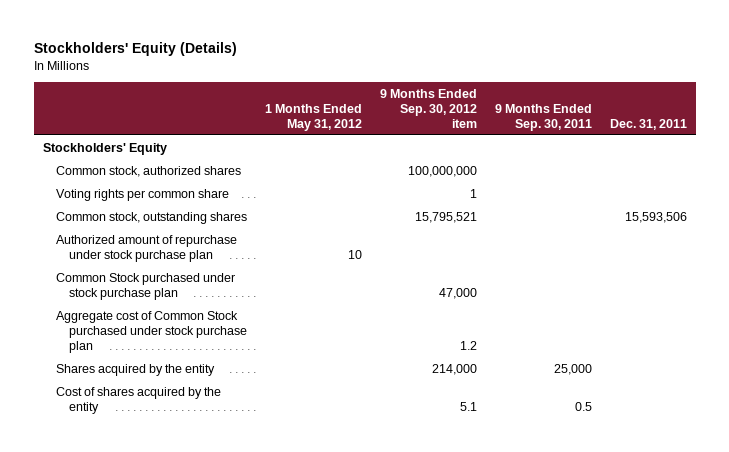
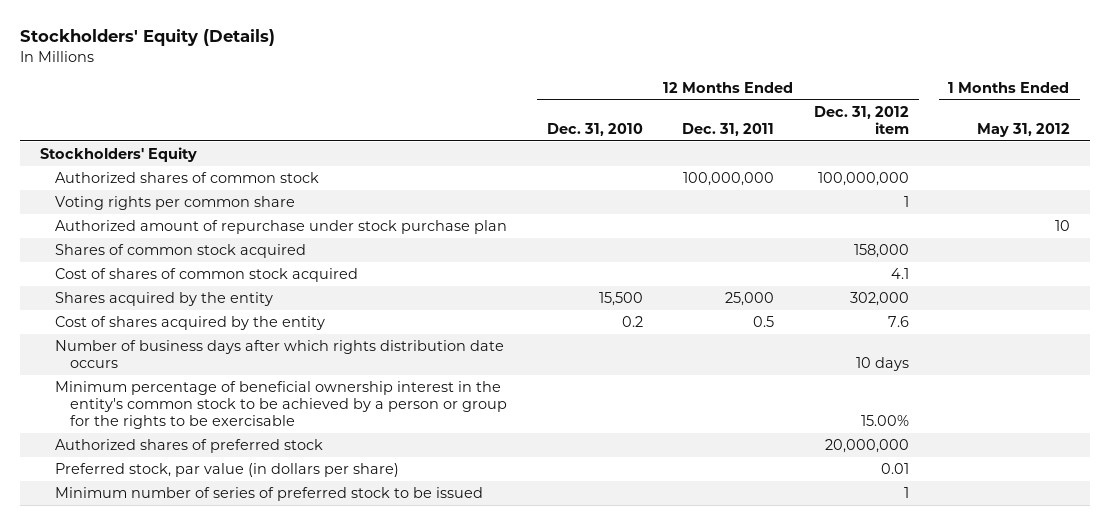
- | 1 Months Ended May 31, 2012 | 9 Months Ended Sep. 30, 2012 item | 9 Months Ended Sep. 30, 2011 | Dec. 31, 2011
+ | 12 Months Ended Dec. 31, 2010 | 12 Months Ended Dec. 31, 2011 | 12 Months Ended Dec. 31, 2012 item | 1 Months Ended May 31, 2012
- Common stock, authorized shares | | 100,000,000 | |
+ Authorized shares of common stock | | 100,000,000 | 100,000,000 |
- Common stock, outstanding shares | | 15,795,521 | | 15,593,506
- Common Stock purchased under stock purchase plan | | 47,000 | |
- Aggregate cost of Common Stock purchased under stock purchase plan | | 1.2 | |
+ Shares of common stock acquired | | | 158,000 |
+ Cost of shares of common stock acquired | | | 4.1 |
+ Number of business days after which rights distribution date occurs | | | 10 days |
+ Minimum percentage of beneficial ownership interest in the entity's common stock to be achieved by a person or group for the rights to be exercisable | | | 15.00% |
+ Authorized shares of preferred stock | | | 20,000,000 |
+ Preferred stock, par value (in dollars per share) | | | 0.01 |
+ Minimum number of series of preferred stock to be issued | | | 1 |

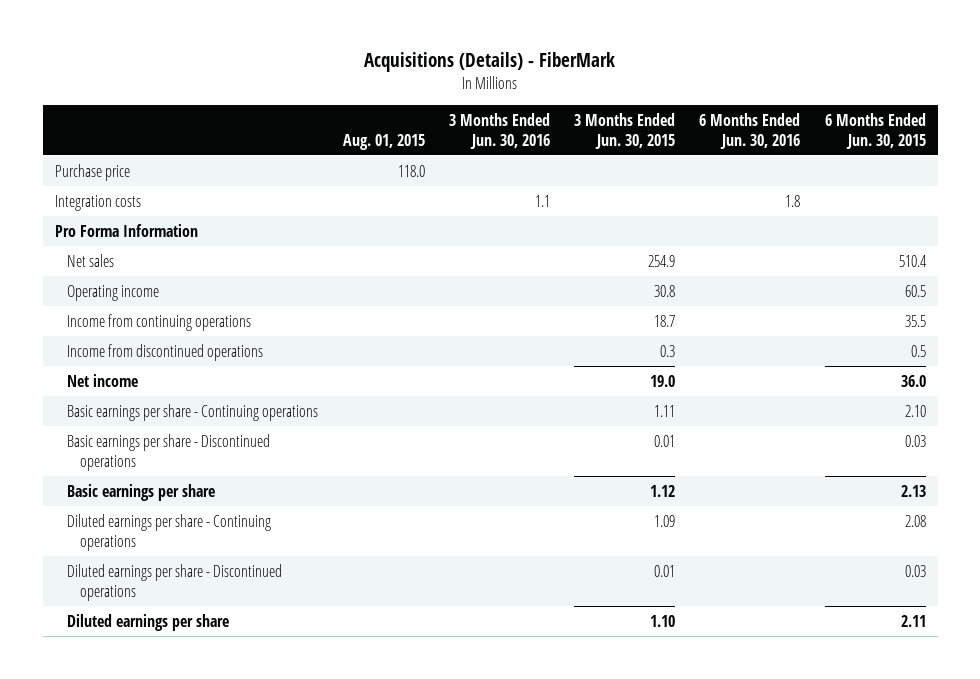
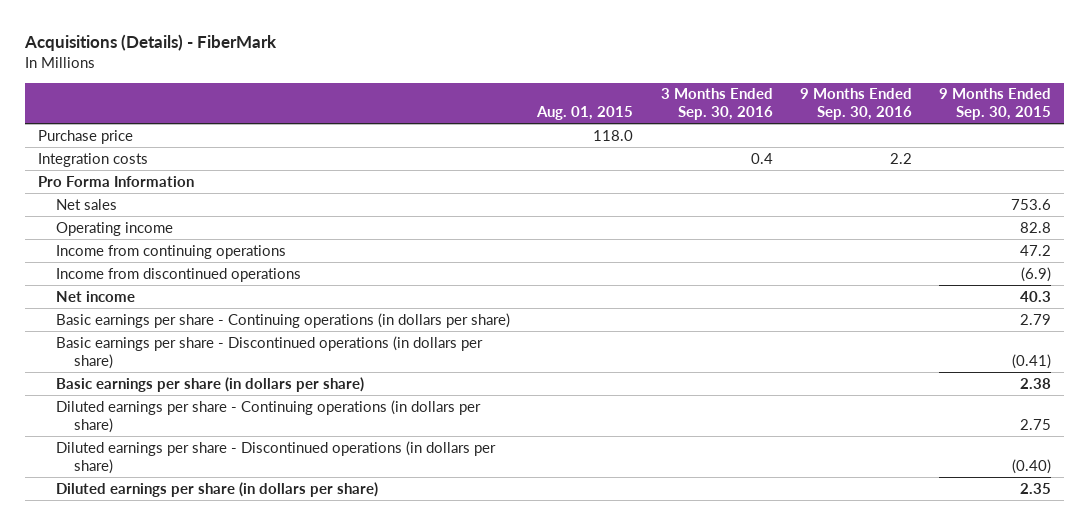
- | Aug. 01, 2015 | 3 Months Ended Jun. 30, 2016 | 3 Months Ended Jun. 30, 2015 | 6 Months Ended Jun. 30, 2016 | 6 Months Ended Jun. 30, 2015
+ | Aug. 01, 2015 | 3 Months Ended Sep. 30, 2016 | 9 Months Ended Sep. 30, 2016 | 9 Months Ended Sep. 30, 2015
- Basic earnings per share - Continuing operations | | | 1.11 | | 2.10
- Basic earnings per share - Discontinued operations | | | 0.01 | | 0.03
- Basic earnings per share | | | 1.12 | | 2.13
- Diluted earnings per share - Continuing operations | | | 1.09 | | 2.08
- Diluted earnings per share - Discontinued operations | | | 0.01 | | 0.03
- Diluted earnings per share | | | 1.10 | | 2.11
+ Basic earnings per share - Continuing operations (in dollars per share) | | | | 2.79
+ Basic earnings per share - Discontinued operations (in dollars per share) | | | | (0.41)
+ Basic earnings per share (in dollars per share) | | | | 2.38
+ Diluted earnings per share - Continuing operations (in dollars per share) | | | | 2.75
+ Diluted earnings per share - Discontinued operations (in dollars per share) | | | | (0.40)
+ Diluted earnings per share (in dollars per share) | | | | 2.35

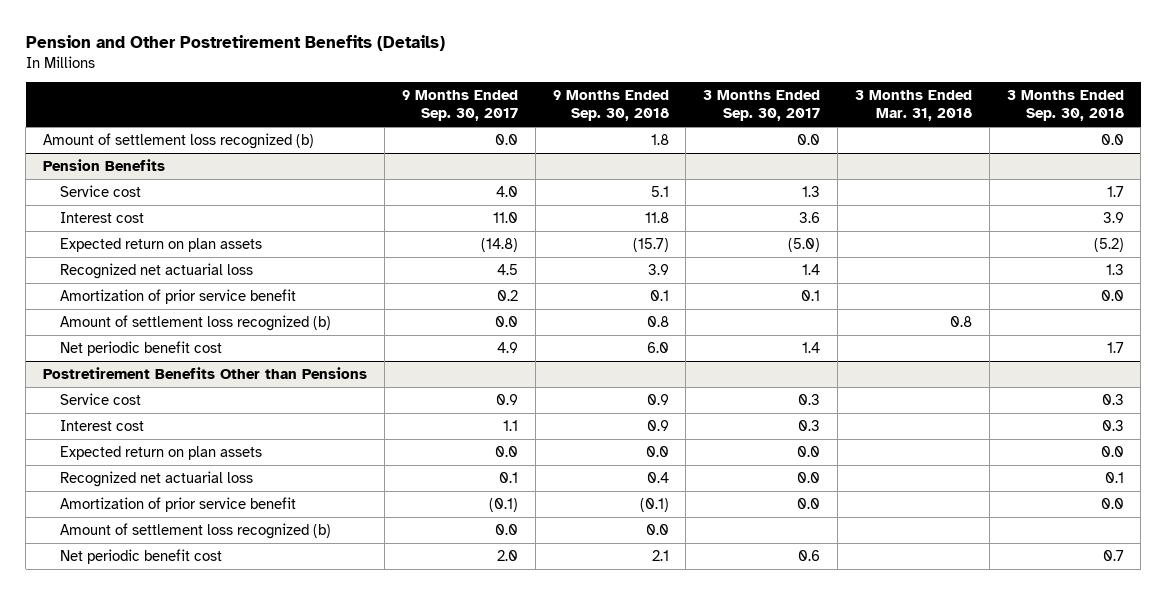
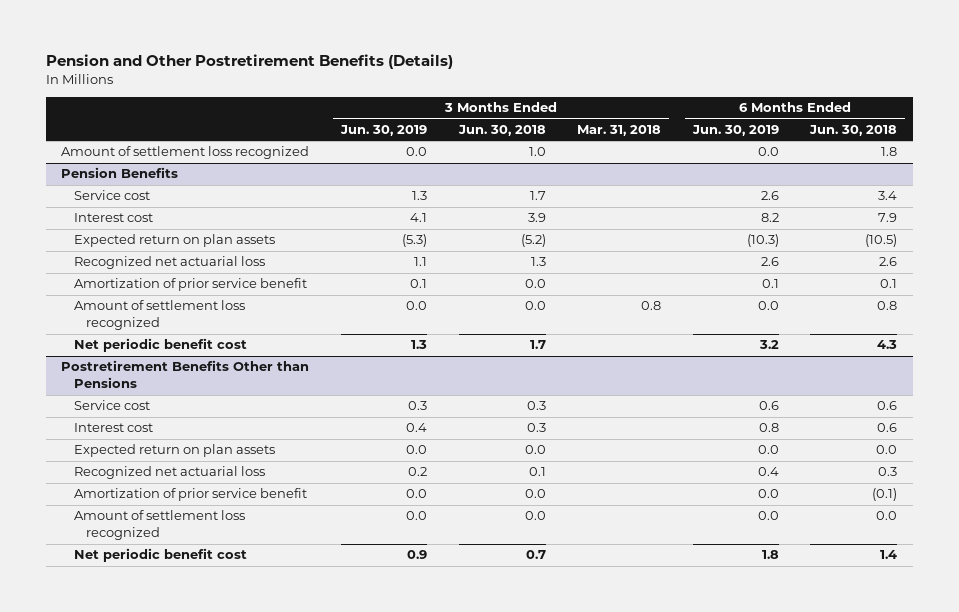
- | 9 Months Ended Sep. 30, 2017 | 9 Months Ended Sep. 30, 2018 | 3 Months Ended Sep. 30, 2017 | 3 Months Ended Mar. 31, 2018 | 3 Months Ended Sep. 30, 2018
+ | 3 Months Ended Jun. 30, 2019 | 3 Months Ended Jun. 30, 2018 | 3 Months Ended Mar. 31, 2018 | 6 Months Ended Jun. 30, 2019 | 6 Months Ended Jun. 30, 2018
- Amount of settlement loss recognized (b) | 0.0 | 1.8 | 0.0 | | 0.0
+ Amount of settlement loss recognized | 0.0 | 1.0 | | 0.0 | 1.8
@ Pension Benefits
- Amount of settlement loss recognized (b) | 0.0 | 0.8 | | 0.8 |
+ Amount of settlement loss recognized | 0.0 | 0.0 | 0.8 | 0.0 | 0.8
@ Postretirement Benefits Other than Pensions
- Amount of settlement loss recognized (b) | 0.0 | 0.0 | | |
+ Amount of settlement loss recognized | 0.0 | 0.0 | | 0.0 | 0.0

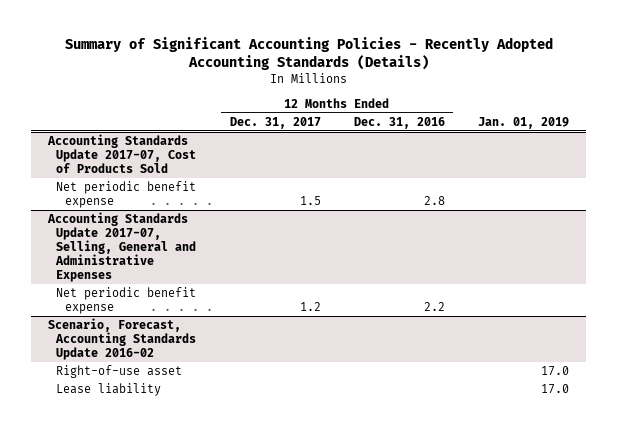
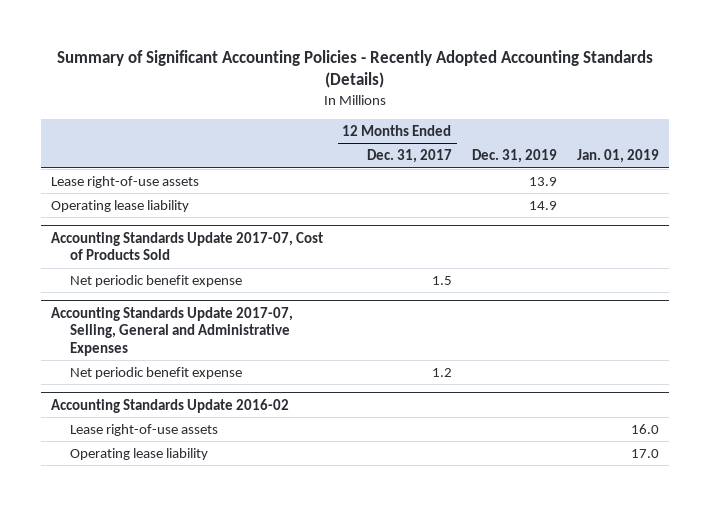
- | 12 Months Ended Dec. 31, 2017 | 12 Months Ended Dec. 31, 2016 | Jan. 01, 2019
+ | 12 Months Ended Dec. 31, 2017 | Dec. 31, 2019 | Jan. 01, 2019
+ Lease right-of-use assets | | 13.9 |
+ Operating lease liability | | 14.9 |
- Scenario, Forecast, Accounting Standards Update 2016-02
- Right-of-use asset | | | 17.0
- Lease liability | | | 17.0
+ Accounting Standards Update 2016-02
+ Lease right-of-use assets | | | 16.0
+ Operating lease liability | | | 17.0

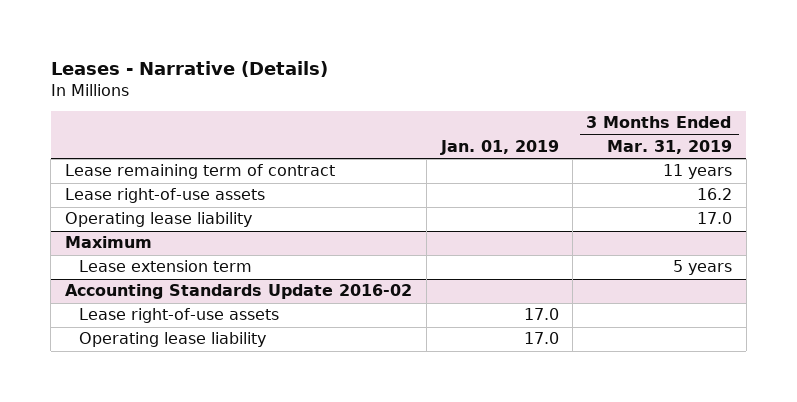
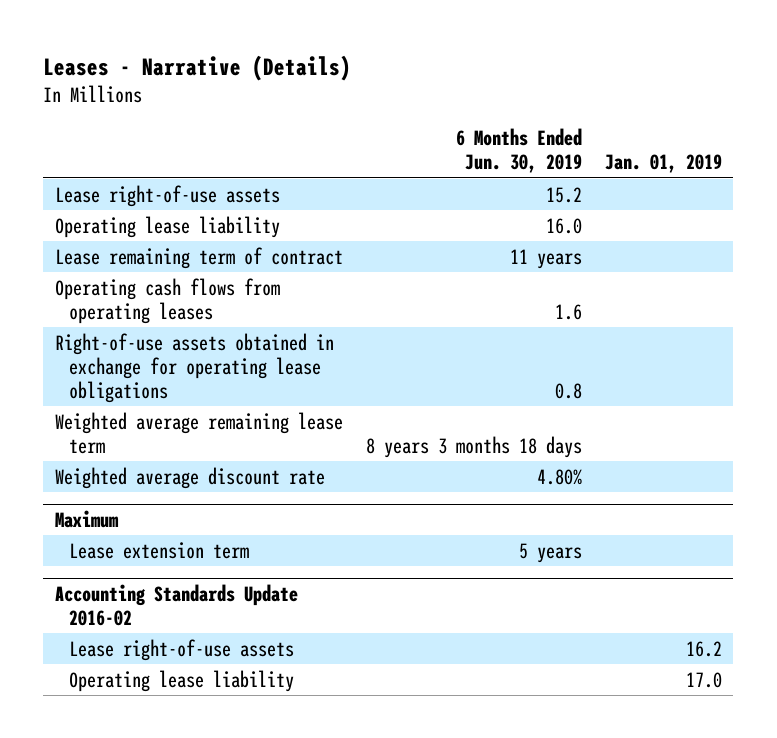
- | Jan. 01, 2019 | 3 Months Ended Mar. 31, 2019
+ | 6 Months Ended Jun. 30, 2019 | Jan. 01, 2019
moved down: Lease remaining term of contract | 11 years |
+ Operating cash flows from operating leases | 1.6 |
+ Right-of-use assets obtained in exchange for operating lease obligations | 0.8 |
+ Weighted average remaining lease term | 8 years 3 months 18 days |
+ Weighted average discount rate | 4.80% |
@ Accounting Standards Update 2016-02
- Lease right-of-use assets | 17.0 |
+ Lease right-of-use assets | | 16.2

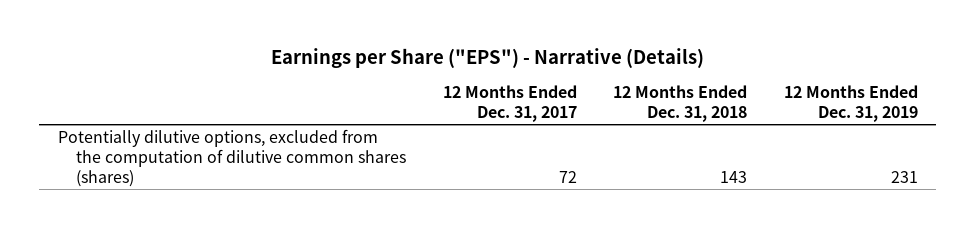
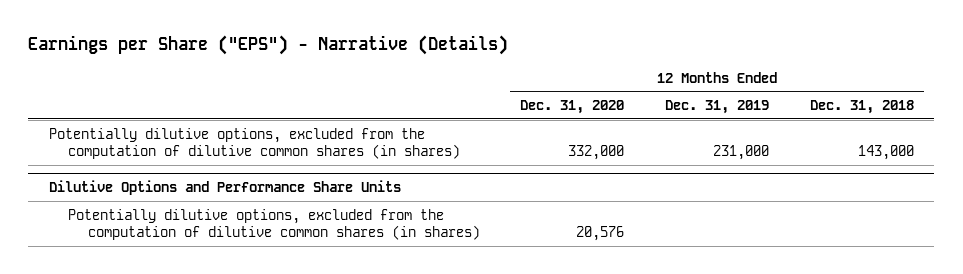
- | 12 Months Ended Dec. 31, 2017 | 12 Months Ended Dec. 31, 2018 | 12 Months Ended Dec. 31, 2019
+ | 12 Months Ended Dec. 31, 2020 | 12 Months Ended Dec. 31, 2019 | 12 Months Ended Dec. 31, 2018
- Potentially dilutive options, excluded from the computation of dilutive common shares (shares) | 72 | 143 | 231
+ Potentially dilutive options, excluded from the computation of dilutive common shares (in shares) | 332,000 | 231,000 | 143,000
+ Dilutive Options and Performance Share Units
+ Potentially dilutive options, excluded from the computation of dilutive common shares (in shares) | 20,576 | |

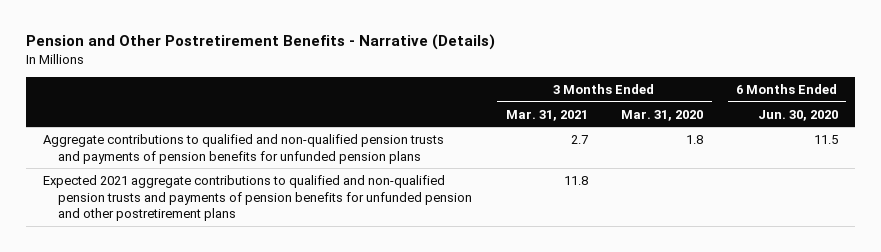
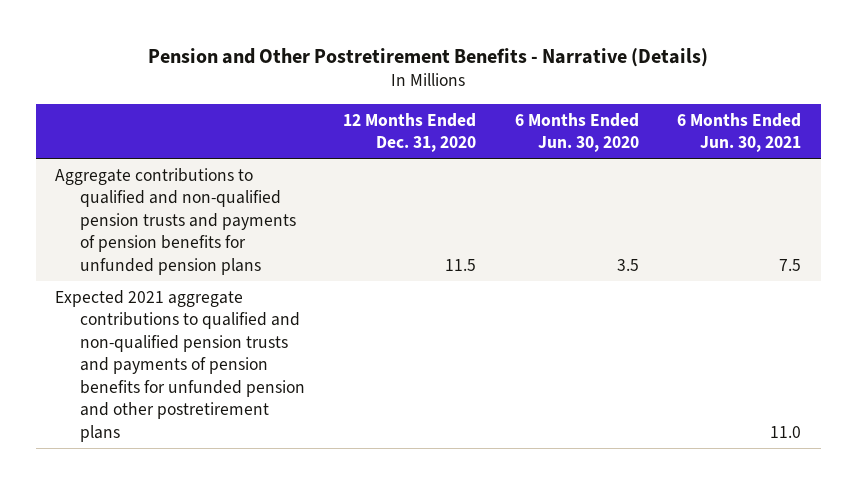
- | 3 Months Ended Mar. 31, 2021 | 3 Months Ended Mar. 31, 2020 | 6 Months Ended Jun. 30, 2020
+ | 12 Months Ended Dec. 31, 2020 | 6 Months Ended Jun. 30, 2020 | 6 Months Ended Jun. 30, 2021
- Aggregate contributions to qualified and non-qualified pension trusts and payments of pension benefits for unfunded pension plans | 2.7 | 1.8 | 11.5
+ Aggregate contributions to qualified and non-qualified pension trusts and payments of pension benefits for unfunded pension plans | 11.5 | 3.5 | 7.5

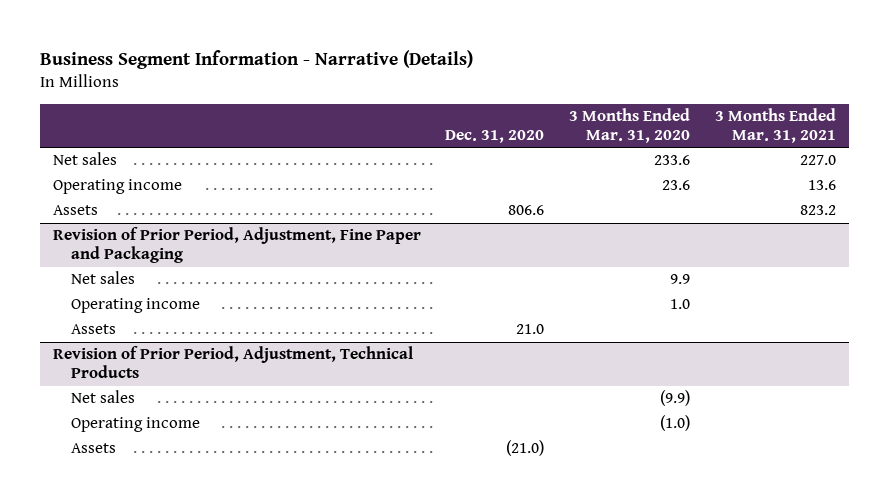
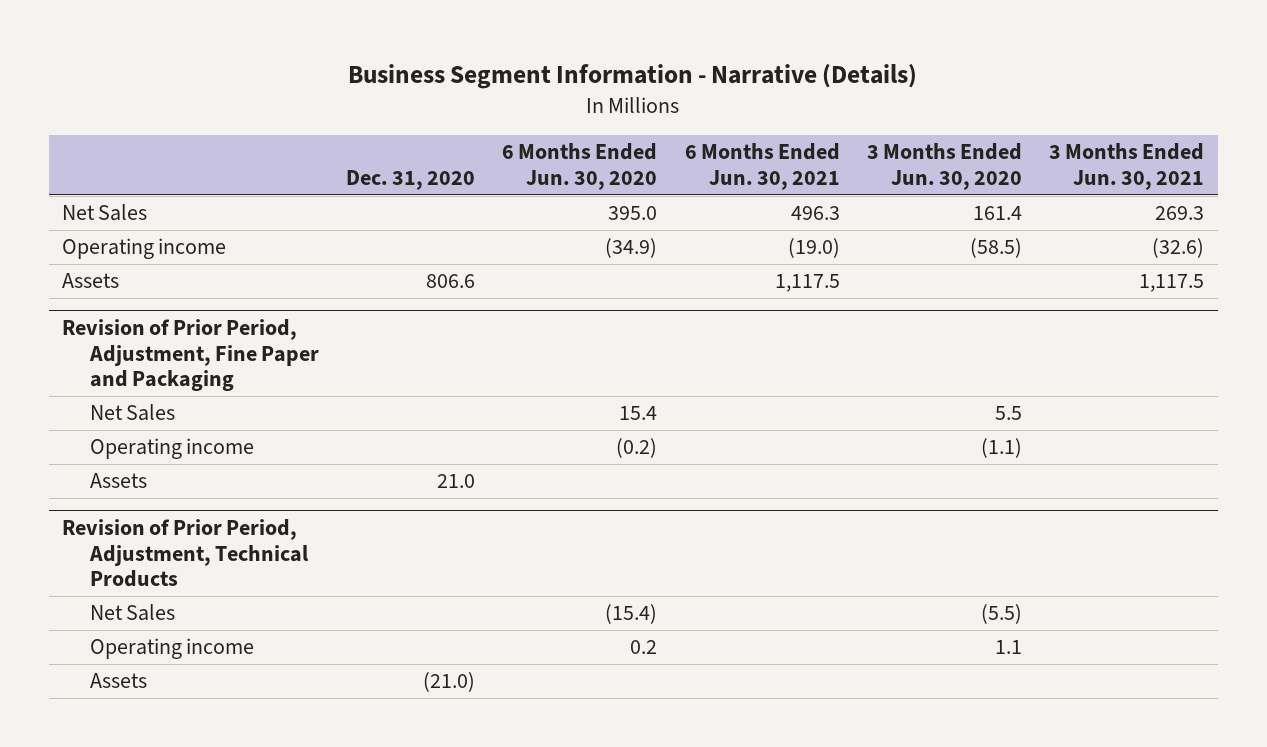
- | Dec. 31, 2020 | 3 Months Ended Mar. 31, 2020 | 3 Months Ended Mar. 31, 2021
+ | Dec. 31, 2020 | 6 Months Ended Jun. 30, 2020 | 6 Months Ended Jun. 30, 2021 | 3 Months Ended Jun. 30, 2020 | 3 Months Ended Jun. 30, 2021
- Net sales | | 233.6 | 227.0
+ Net Sales | | 395.0 | 496.3 | 161.4 | 269.3
@ Revision of Prior Period, Adjustment, Fine Paper and Packaging
- Net sales | | 9.9 |
+ Net Sales | | 15.4 | | 5.5 |
@ Revision of Prior Period, Adjustment, Technical Products
- Net sales | | (9.9) |
+ Net Sales | | (15.4) | | (5.5) |

